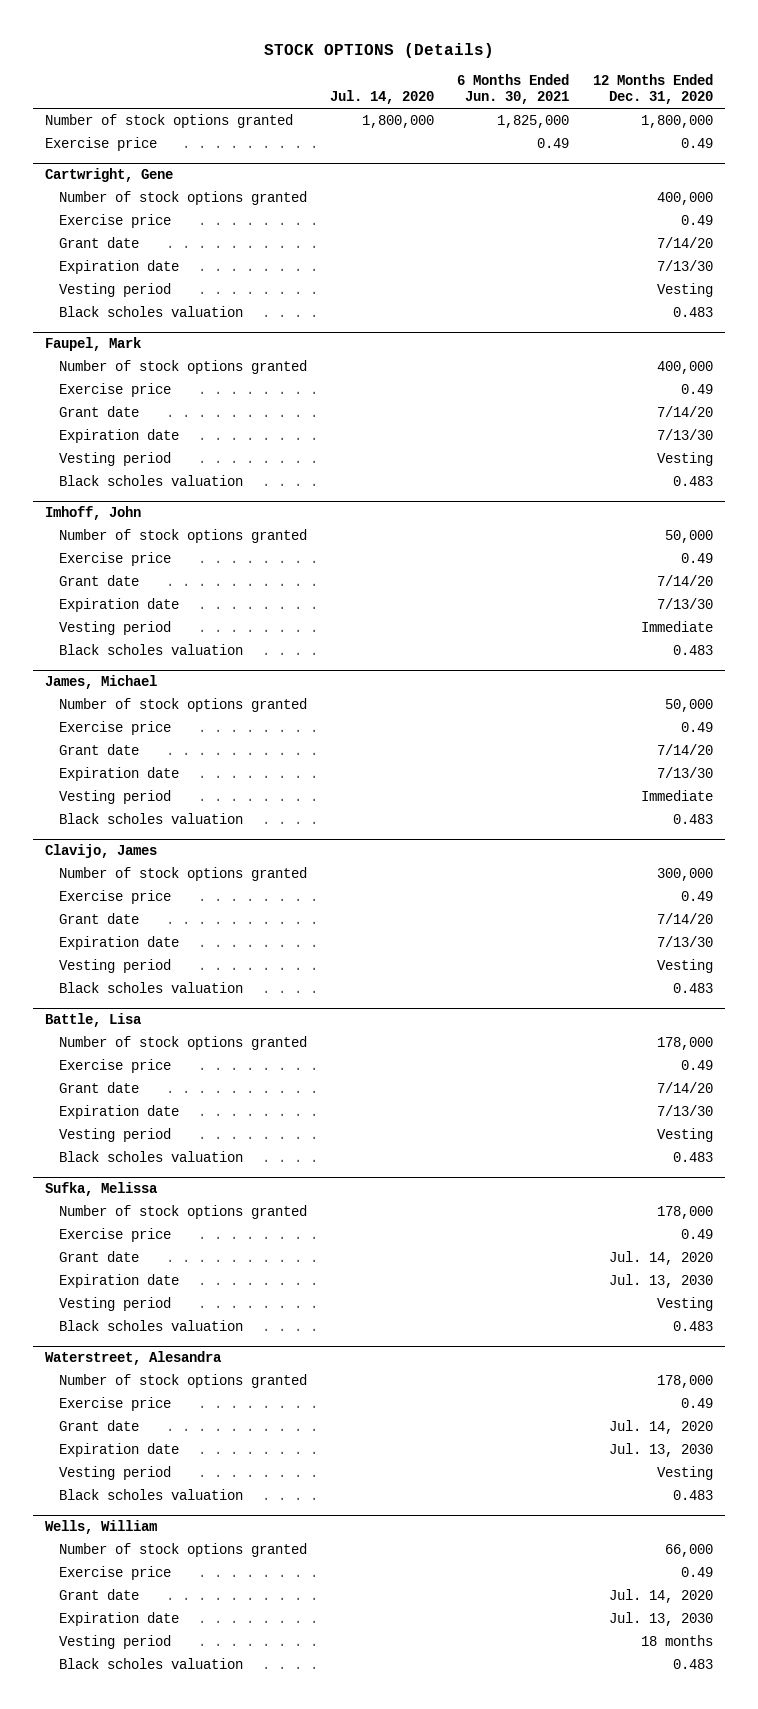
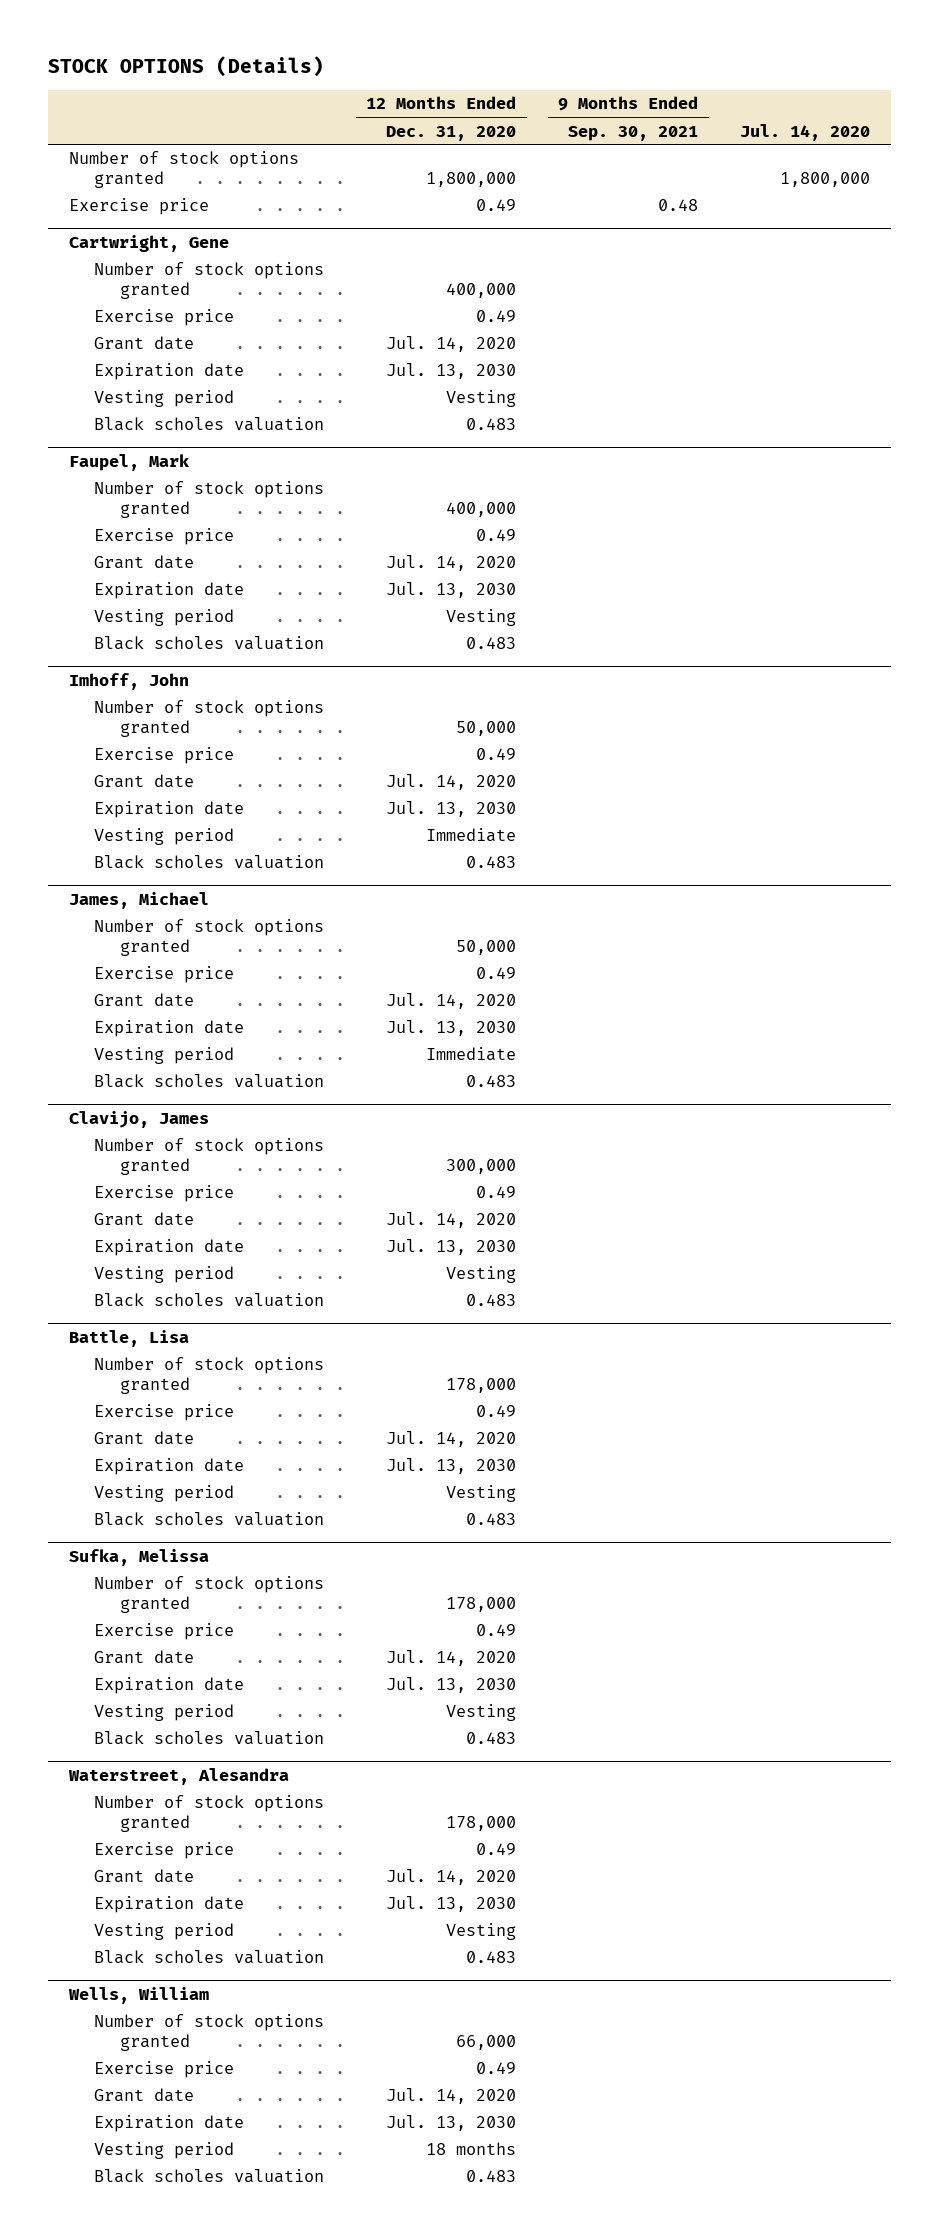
- | Jul. 14, 2020 | 6 Months Ended Jun. 30, 2021 | 12 Months Ended Dec. 31, 2020
+ | 12 Months Ended Dec. 31, 2020 | 9 Months Ended Sep. 30, 2021 | Jul. 14, 2020
@ Cartwright, Gene
- Grant date | | | 7/14/20
- Expiration date | | | 7/13/30
+ Grant date | Jul. 14, 2020 | |
+ Expiration date | Jul. 13, 2030 | |
@ Faupel, Mark
- Grant date | | | 7/14/20
- Expiration date | | | 7/13/30
+ Grant date | Jul. 14, 2020 | |
+ Expiration date | Jul. 13, 2030 | |
@ Imhoff, John
- Grant date | | | 7/14/20
- Expiration date | | | 7/13/30
+ Grant date | Jul. 14, 2020 | |
+ Expiration date | Jul. 13, 2030 | |
@ James, Michael
- Grant date | | | 7/14/20
- Expiration date | | | 7/13/30
+ Grant date | Jul. 14, 2020 | |
+ Expiration date | Jul. 13, 2030 | |
@ Clavijo, James
- Grant date | | | 7/14/20
- Expiration date | | | 7/13/30
+ Grant date | Jul. 14, 2020 | |
+ Expiration date | Jul. 13, 2030 | |
@ Battle, Lisa
- Grant date | | | 7/14/20
- Expiration date | | | 7/13/30
+ Grant date | Jul. 14, 2020 | |
+ Expiration date | Jul. 13, 2030 | |

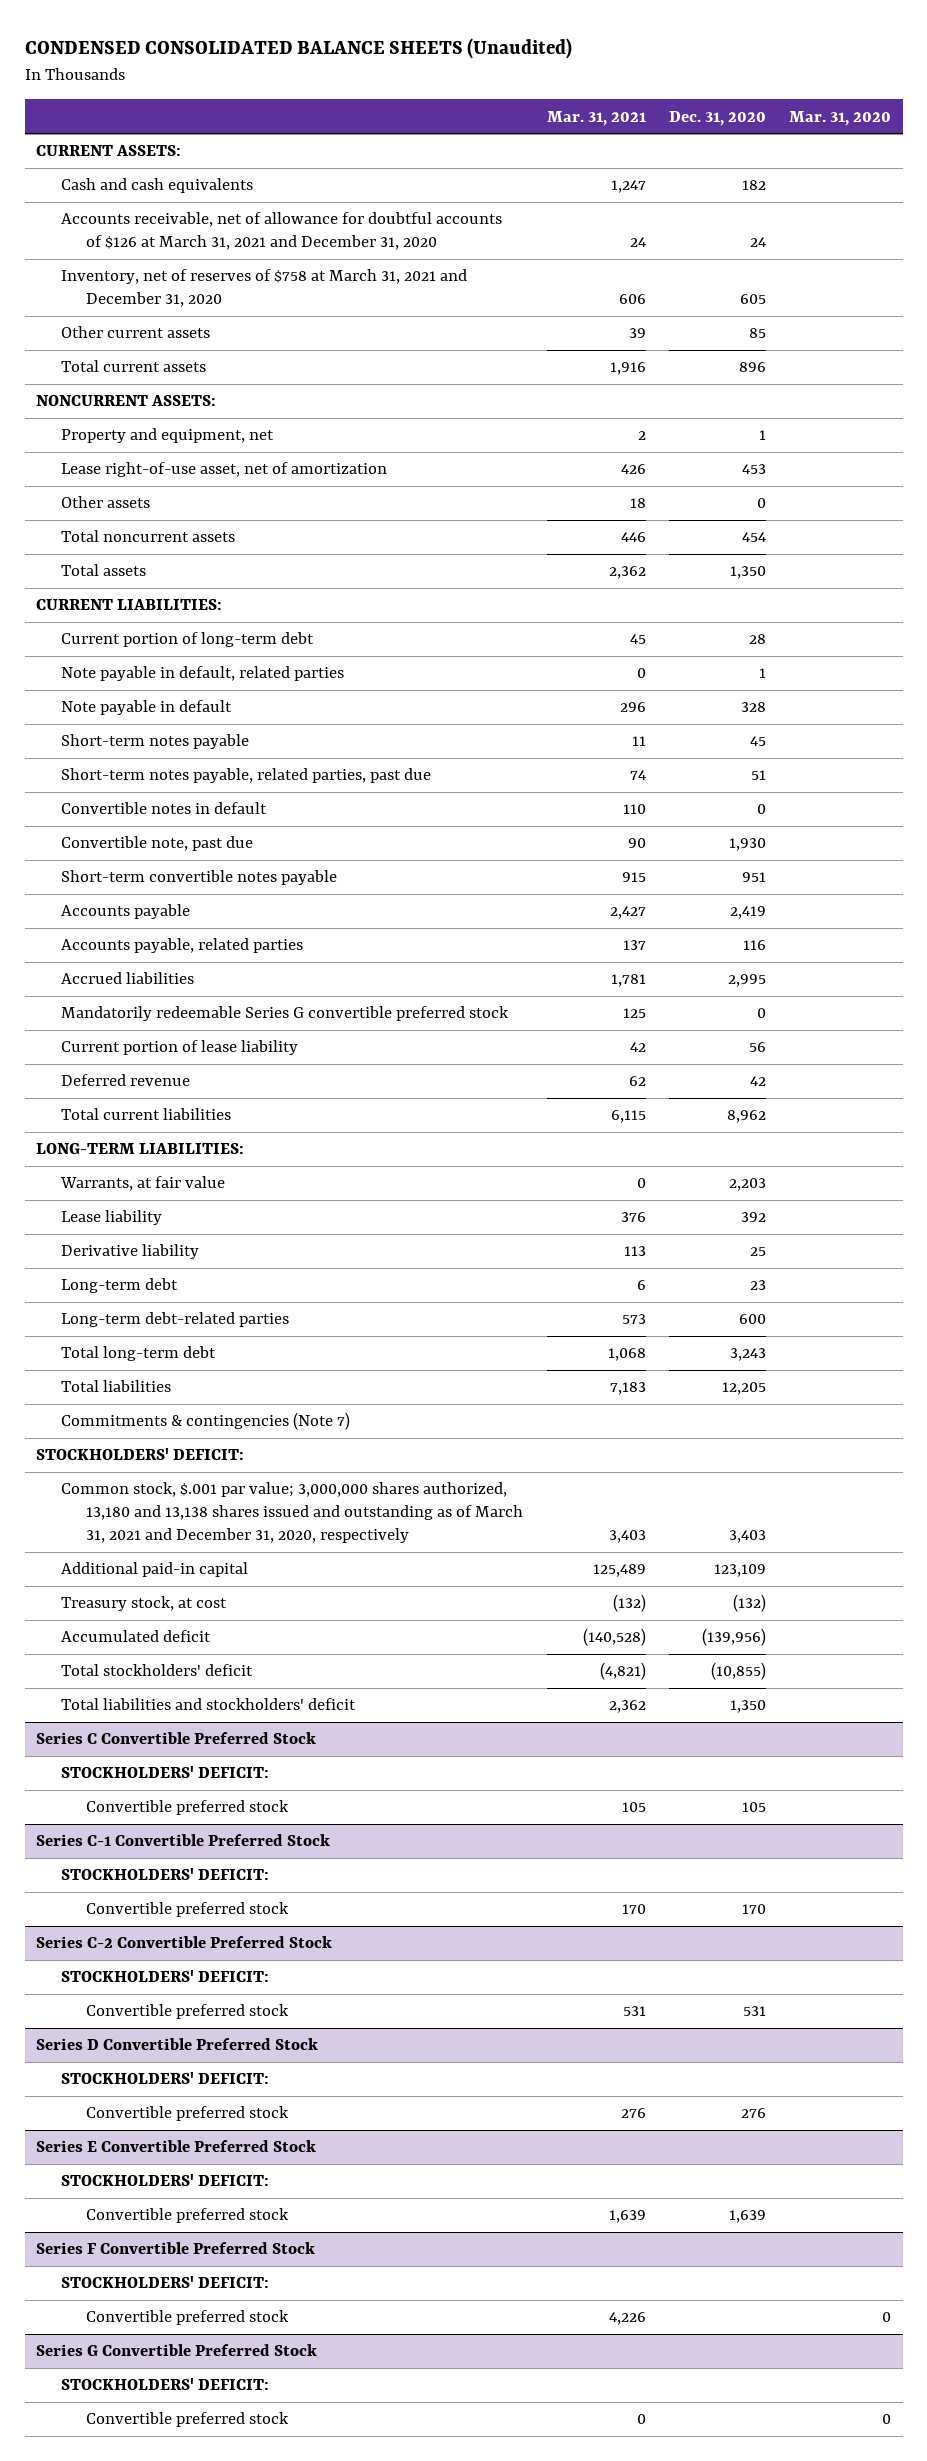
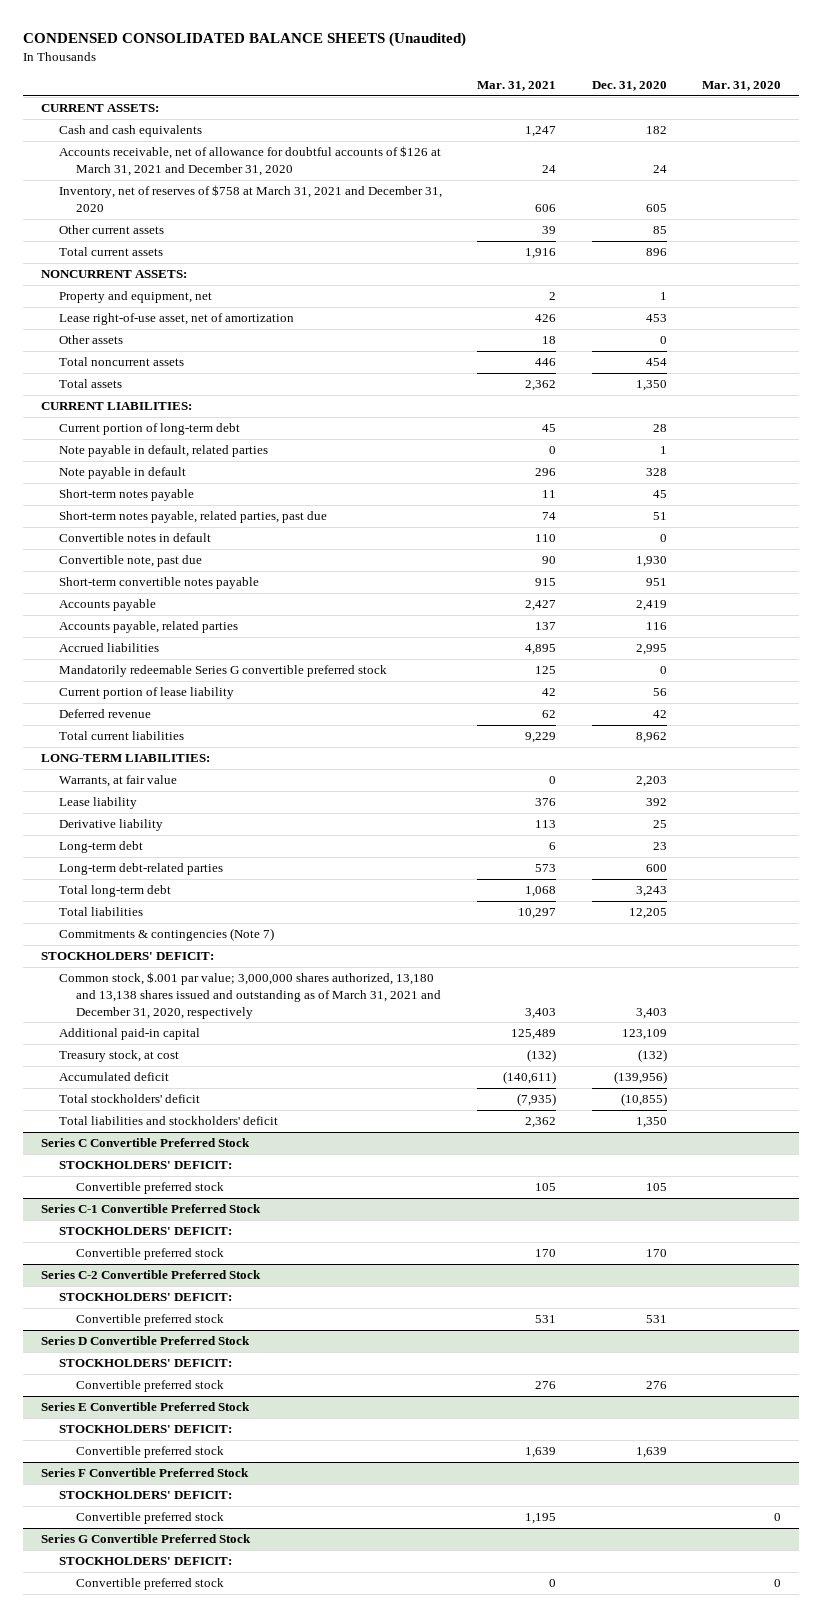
- Accrued liabilities | 1,781 | 2,995 |
+ Accrued liabilities | 4,895 | 2,995 |
- Total current liabilities | 6,115 | 8,962 |
+ Total current liabilities | 9,229 | 8,962 |
- Total liabilities | 7,183 | 12,205 |
+ Total liabilities | 10,297 | 12,205 |
- Accumulated deficit | (140,528) | (139,956) |
- Total stockholders' deficit | (4,821) | (10,855) |
+ Accumulated deficit | (140,611) | (139,956) |
+ Total stockholders' deficit | (7,935) | (10,855) |
@ Series F Convertible Preferred Stock
- Convertible preferred stock | 4,226 | | 0
+ Convertible preferred stock | 1,195 | | 0

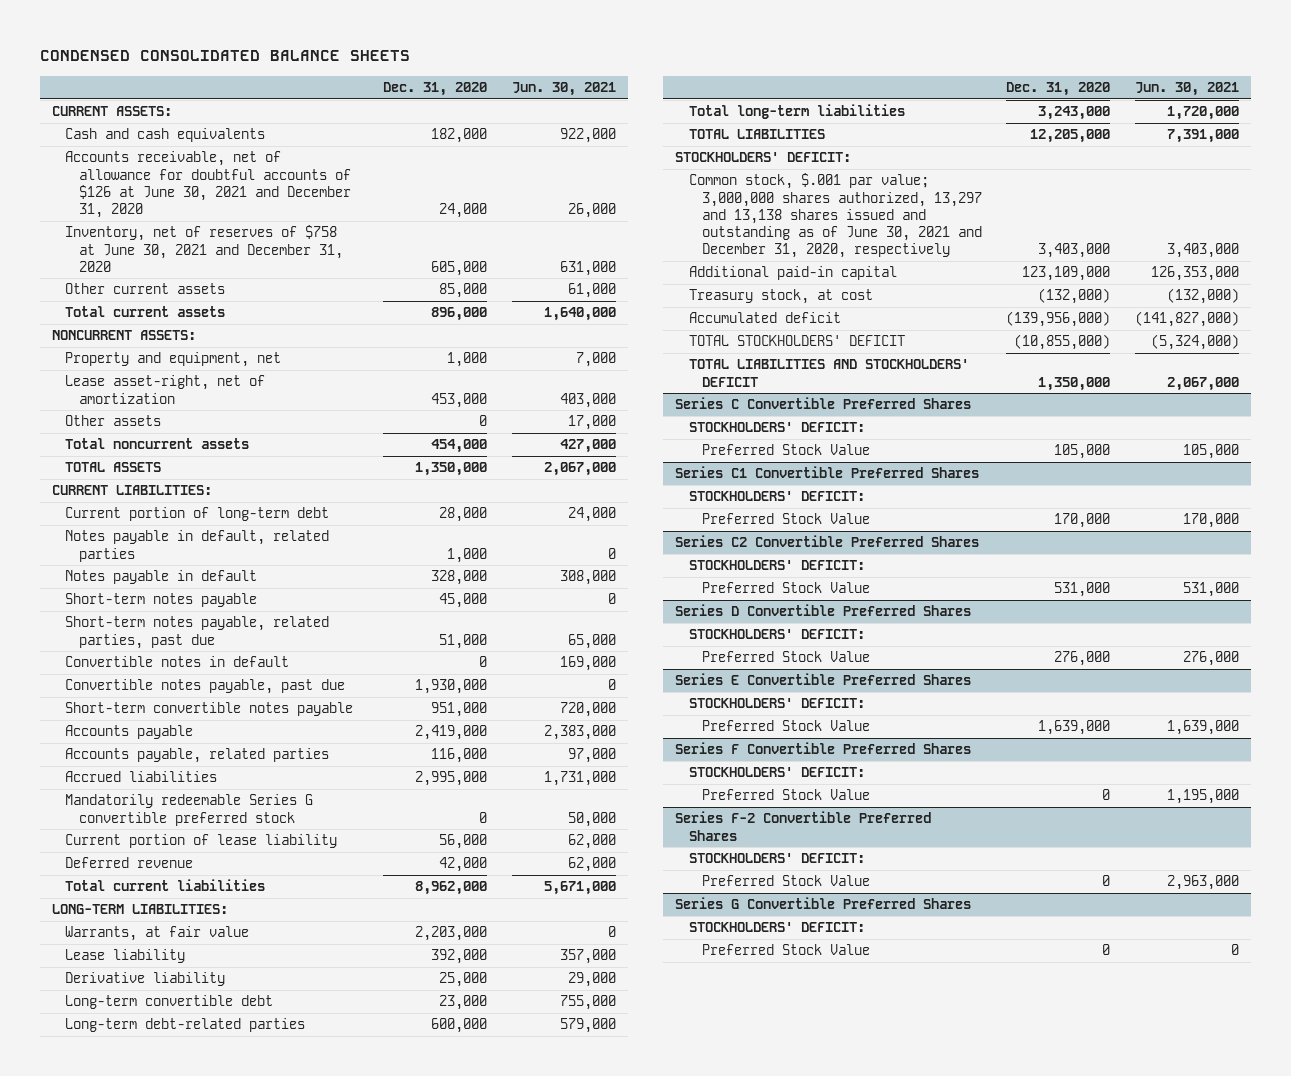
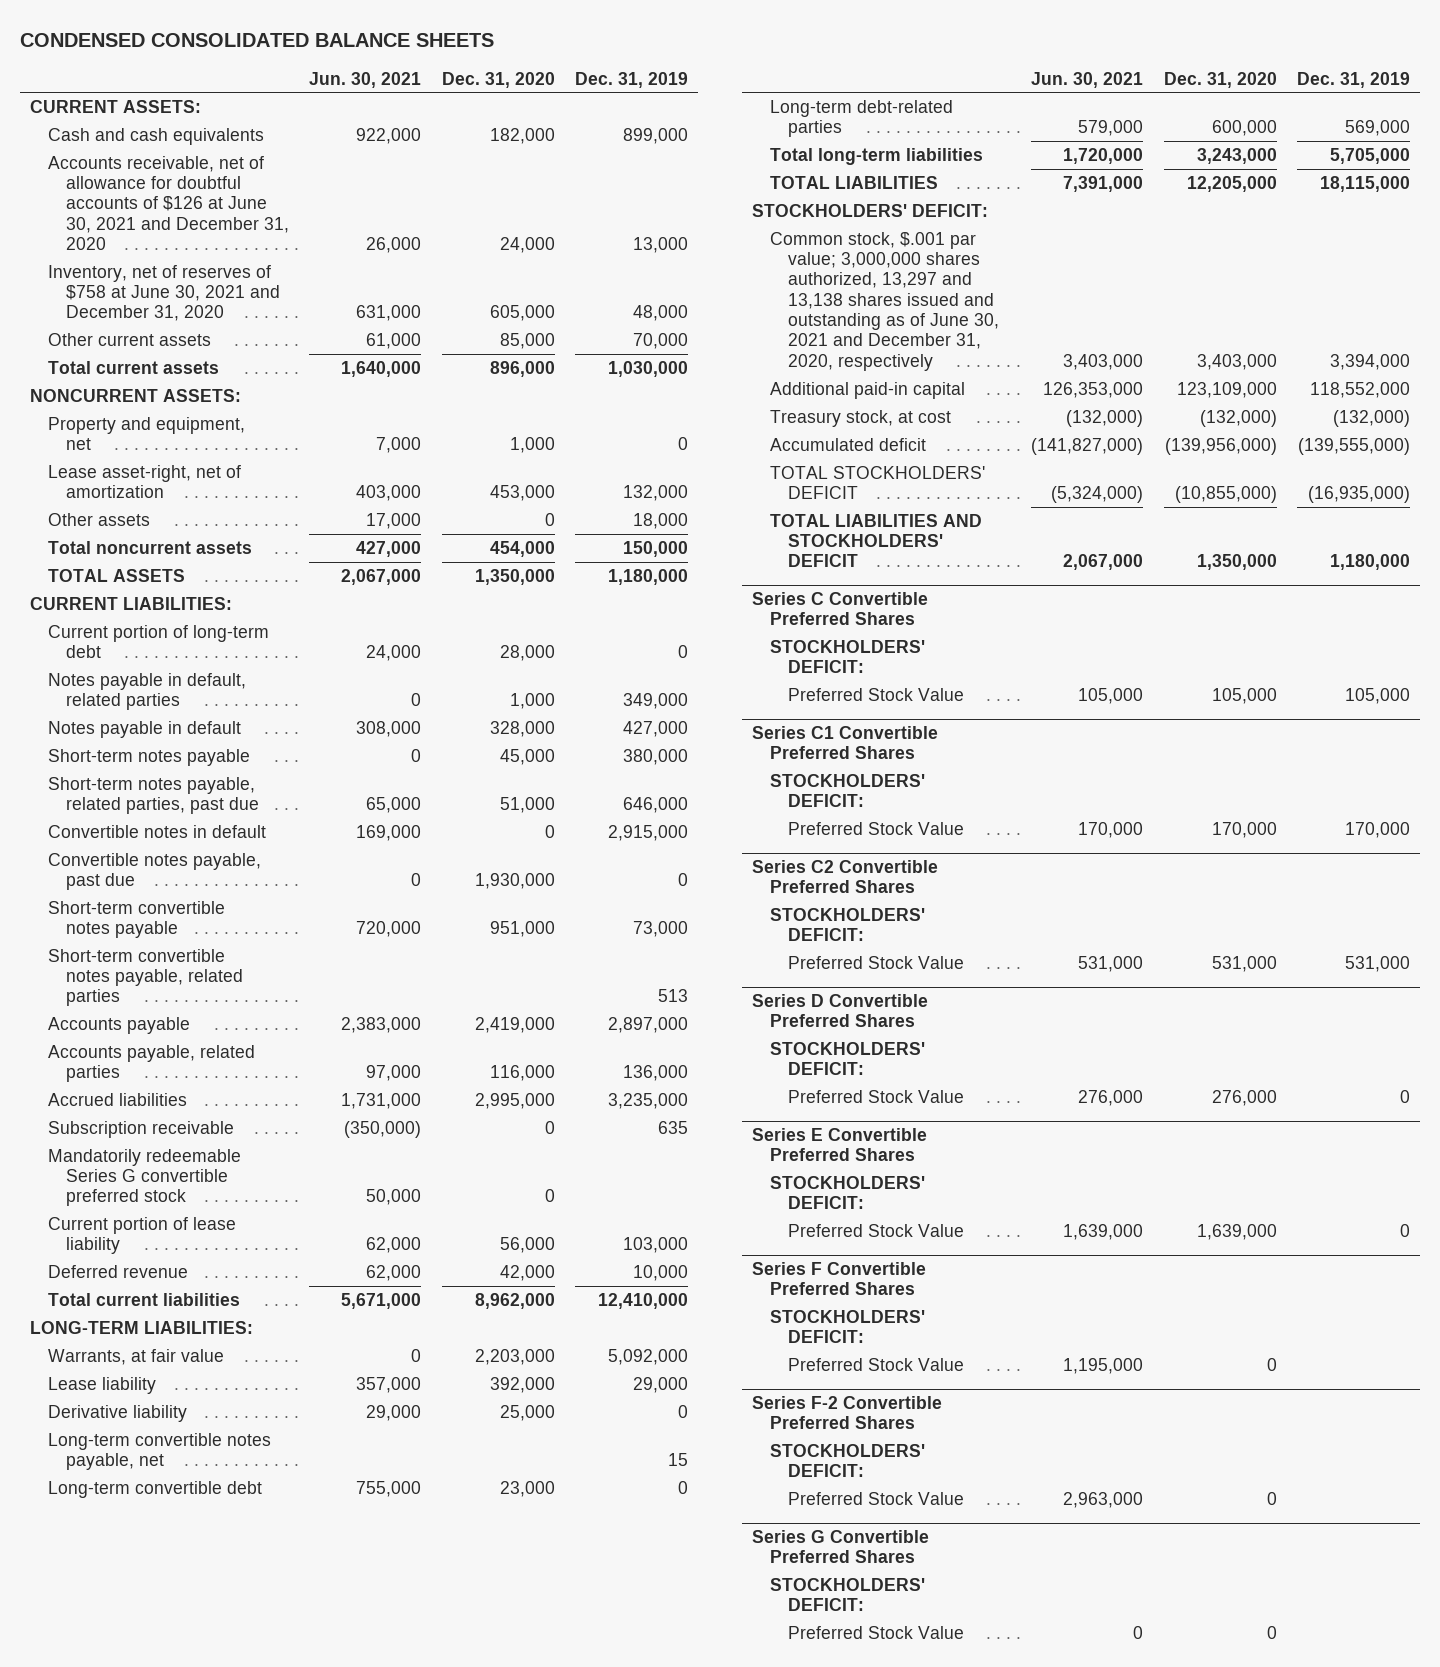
- | Dec. 31, 2020 | Jun. 30, 2021
+ | Jun. 30, 2021 | Dec. 31, 2020 | Dec. 31, 2019
+ Short-term convertible notes payable, related parties | | | 513
+ Subscription receivable | (350,000) | 0 | 635
+ Long-term convertible notes payable, net | | | 15

